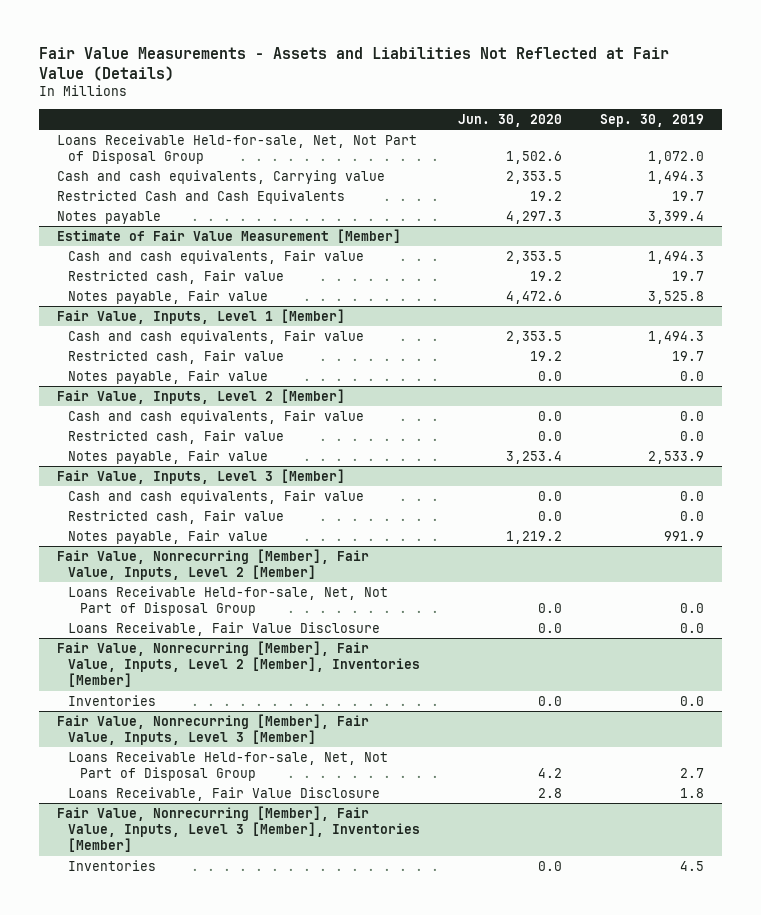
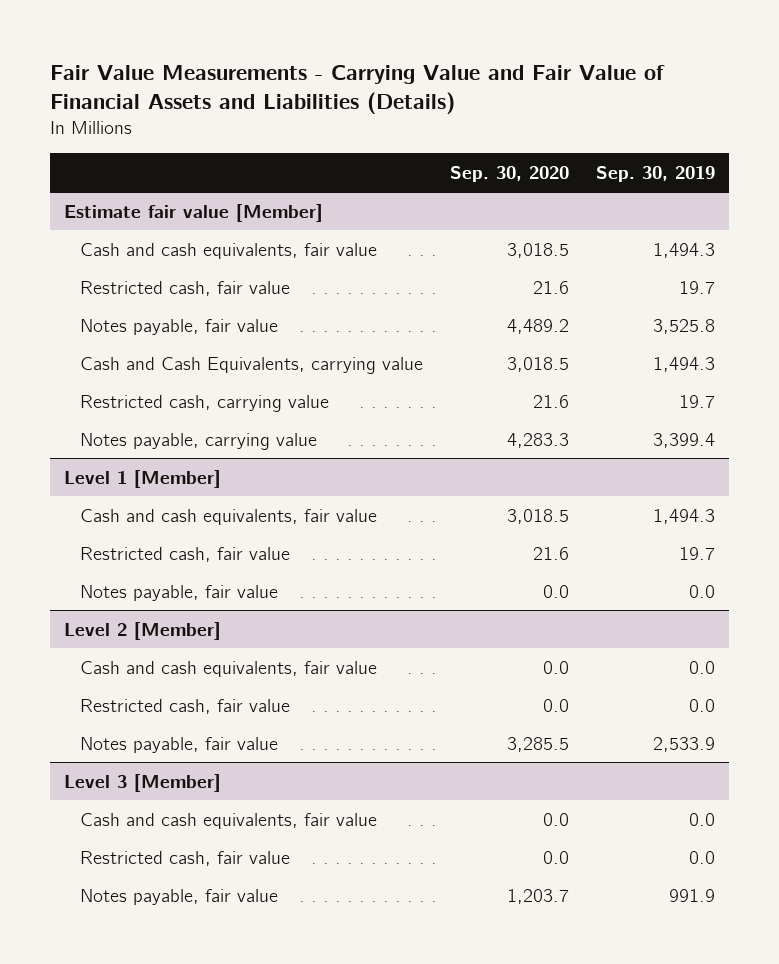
- Fair Value Measurements - Assets and Liabilities Not Reflected at Fair Value (Details)
+ Fair Value Measurements - Carrying Value and Fair Value of Financial Assets and Liabilities (Details)
- | Jun. 30, 2020 | Sep. 30, 2019
+ | Sep. 30, 2020 | Sep. 30, 2019
- Loans Receivable Held-for-sale, Net, Not Part of Disposal Group | 1,502.6 | 1,072.0
- Cash and cash equivalents, Carrying value | 2,353.5 | 1,494.3
- Restricted Cash and Cash Equivalents | 19.2 | 19.7
- Notes payable | 4,297.3 | 3,399.4
- Estimate of Fair Value Measurement [Member]
- Cash and cash equivalents, Fair value | 2,353.5 | 1,494.3
- Restricted cash, Fair value | 19.2 | 19.7
- Notes payable, Fair value | 4,472.6 | 3,525.8
- Fair Value, Inputs, Level 1 [Member]
- Cash and cash equivalents, Fair value | 2,353.5 | 1,494.3
- Restricted cash, Fair value | 19.2 | 19.7
- Notes payable, Fair value | 0.0 | 0.0
- Fair Value, Inputs, Level 2 [Member]
- Cash and cash equivalents, Fair value | 0.0 | 0.0
- Restricted cash, Fair value | 0.0 | 0.0
- Notes payable, Fair value | 3,253.4 | 2,533.9
- Fair Value, Inputs, Level 3 [Member]
- Cash and cash equivalents, Fair value | 0.0 | 0.0
- Restricted cash, Fair value | 0.0 | 0.0
- Notes payable, Fair value | 1,219.2 | 991.9
- Fair Value, Nonrecurring [Member], Fair Value, Inputs, Level 2 [Member]
- Loans Receivable Held-for-sale, Net, Not Part of Disposal Group | 0.0 | 0.0
- Loans Receivable, Fair Value Disclosure | 0.0 | 0.0
- Fair Value, Nonrecurring [Member], Fair Value, Inputs, Level 2 [Member], Inventories [Member]
- Inventories | 0.0 | 0.0
- Fair Value, Nonrecurring [Member], Fair Value, Inputs, Level 3 [Member]
- Loans Receivable Held-for-sale, Net, Not Part of Disposal Group | 4.2 | 2.7
- Loans Receivable, Fair Value Disclosure | 2.8 | 1.8
- Fair Value, Nonrecurring [Member], Fair Value, Inputs, Level 3 [Member], Inventories [Member]
- Inventories | 0.0 | 4.5
+ Estimate fair value [Member]
+ Cash and cash equivalents, fair value | 3,018.5 | 1,494.3
+ Restricted cash, fair value | 21.6 | 19.7
+ Notes payable, fair value | 4,489.2 | 3,525.8
+ Cash and Cash Equivalents, carrying value | 3,018.5 | 1,494.3
+ Restricted cash, carrying value | 21.6 | 19.7
+ Notes payable, carrying value | 4,283.3 | 3,399.4
+ Level 1 [Member]
+ Cash and cash equivalents, fair value | 3,018.5 | 1,494.3
+ Restricted cash, fair value | 21.6 | 19.7
+ Notes payable, fair value | 0.0 | 0.0
+ Level 2 [Member]
+ Cash and cash equivalents, fair value | 0.0 | 0.0
+ Restricted cash, fair value | 0.0 | 0.0
+ Notes payable, fair value | 3,285.5 | 2,533.9
+ Level 3 [Member]
+ Cash and cash equivalents, fair value | 0.0 | 0.0
+ Restricted cash, fair value | 0.0 | 0.0
+ Notes payable, fair value | 1,203.7 | 991.9

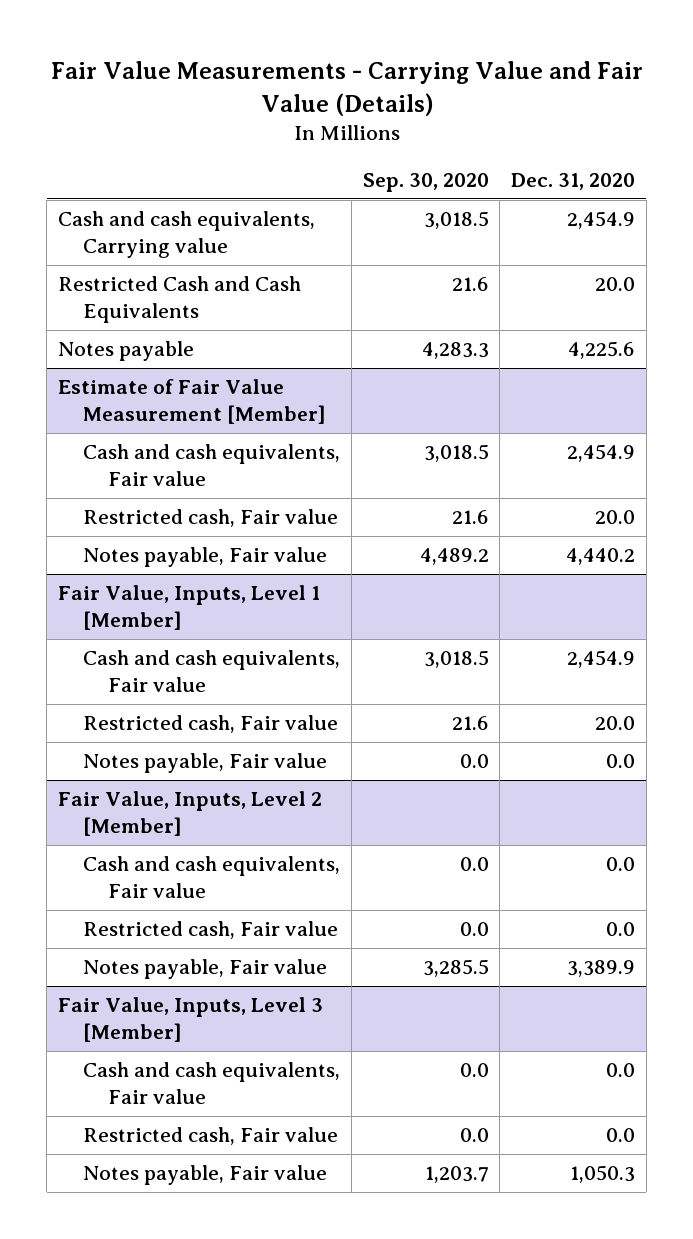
- Fair Value Measurements - Carrying Value and Fair Value of Financial Assets and Liabilities (Details)
+ Fair Value Measurements - Carrying Value and Fair Value (Details)
- | Sep. 30, 2020 | Sep. 30, 2019
+ | Sep. 30, 2020 | Dec. 31, 2020
- Estimate fair value [Member]
- Cash and cash equivalents, fair value | 3,018.5 | 1,494.3
- Restricted cash, fair value | 21.6 | 19.7
- Notes payable, fair value | 4,489.2 | 3,525.8
- Cash and Cash Equivalents, carrying value | 3,018.5 | 1,494.3
- Restricted cash, carrying value | 21.6 | 19.7
- Notes payable, carrying value | 4,283.3 | 3,399.4
- Level 1 [Member]
- Cash and cash equivalents, fair value | 3,018.5 | 1,494.3
- Restricted cash, fair value | 21.6 | 19.7
- Notes payable, fair value | 0.0 | 0.0
- Level 2 [Member]
- Cash and cash equivalents, fair value | 0.0 | 0.0
- Restricted cash, fair value | 0.0 | 0.0
- Notes payable, fair value | 3,285.5 | 2,533.9
- Level 3 [Member]
- Cash and cash equivalents, fair value | 0.0 | 0.0
- Restricted cash, fair value | 0.0 | 0.0
- Notes payable, fair value | 1,203.7 | 991.9
+ Cash and cash equivalents, Carrying value | 3,018.5 | 2,454.9
+ Restricted Cash and Cash Equivalents | 21.6 | 20.0
+ Notes payable | 4,283.3 | 4,225.6
+ Estimate of Fair Value Measurement [Member]
+ Cash and cash equivalents, Fair value | 3,018.5 | 2,454.9
+ Restricted cash, Fair value | 21.6 | 20.0
+ Notes payable, Fair value | 4,489.2 | 4,440.2
+ Fair Value, Inputs, Level 1 [Member]
+ Cash and cash equivalents, Fair value | 3,018.5 | 2,454.9
+ Restricted cash, Fair value | 21.6 | 20.0
+ Notes payable, Fair value | 0.0 | 0.0
+ Fair Value, Inputs, Level 2 [Member]
+ Cash and cash equivalents, Fair value | 0.0 | 0.0
+ Restricted cash, Fair value | 0.0 | 0.0
+ Notes payable, Fair value | 3,285.5 | 3,389.9
+ Fair Value, Inputs, Level 3 [Member]
+ Cash and cash equivalents, Fair value | 0.0 | 0.0
+ Restricted cash, Fair value | 0.0 | 0.0
+ Notes payable, Fair value | 1,203.7 | 1,050.3

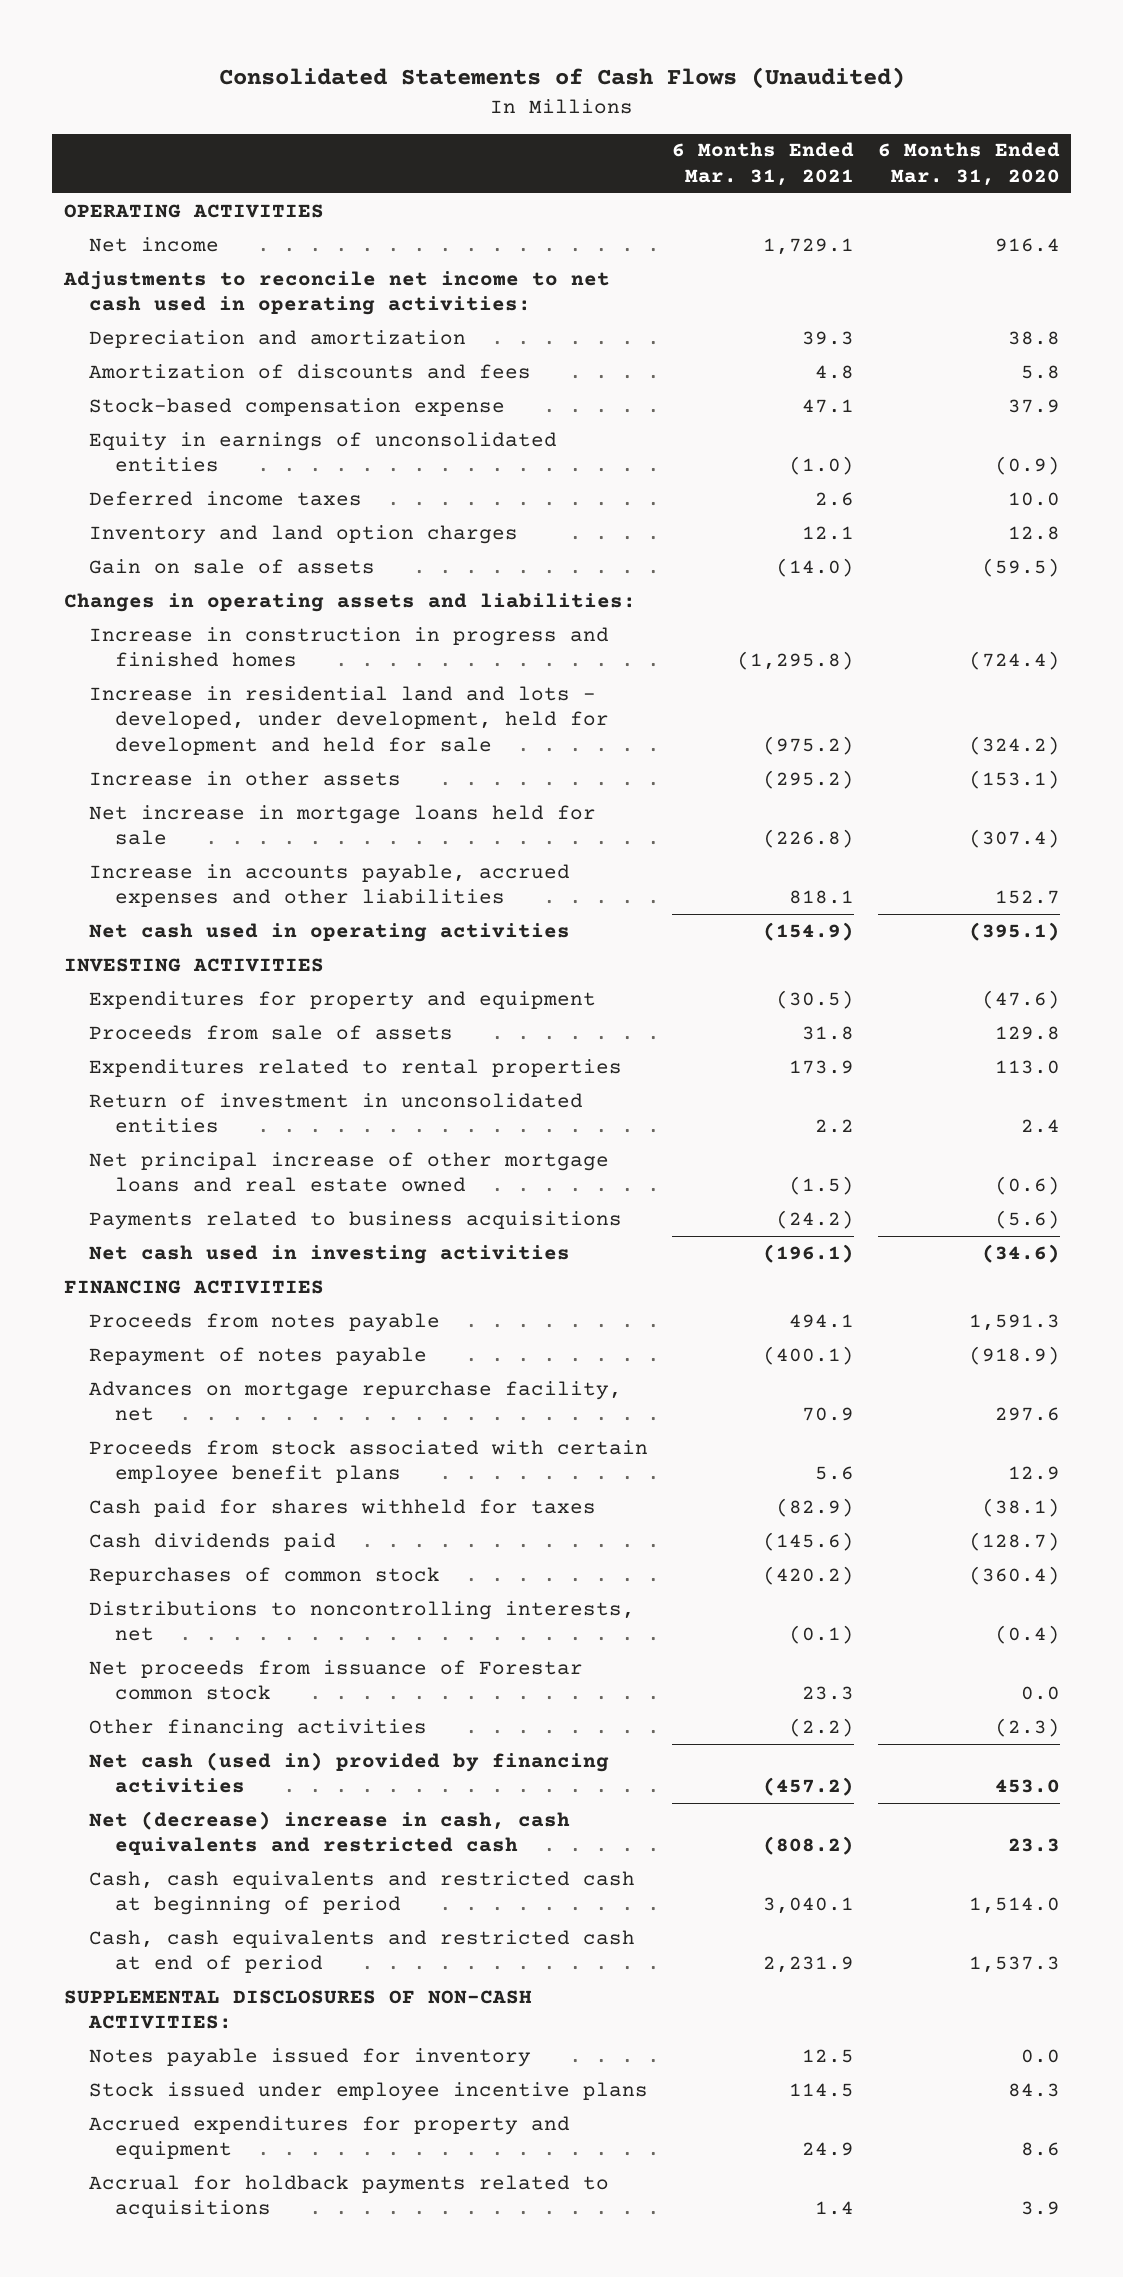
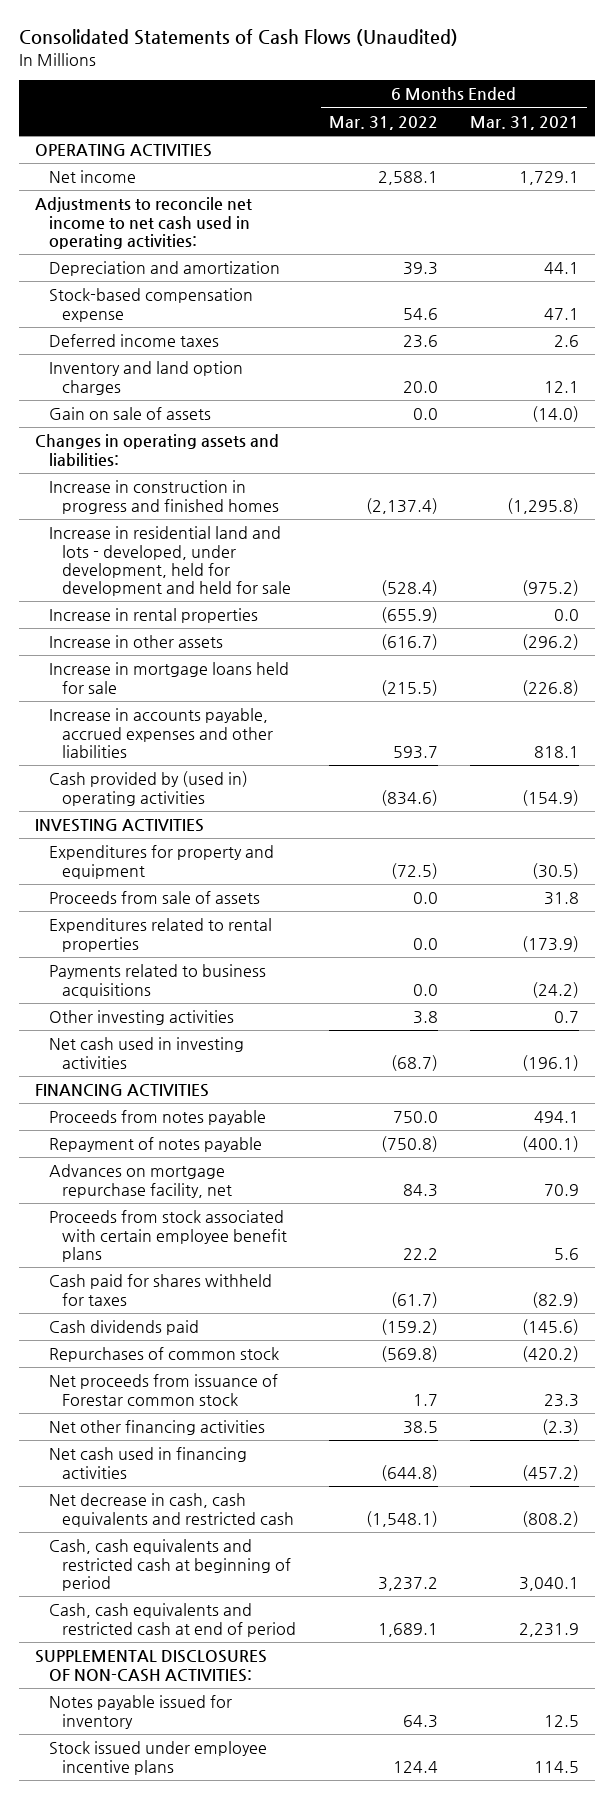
- | 6 Months Ended Mar. 31, 2021 | 6 Months Ended Mar. 31, 2020
+ | 6 Months Ended Mar. 31, 2022 | 6 Months Ended Mar. 31, 2021
- Depreciation and amortization | 39.3 | 38.8
- Amortization of discounts and fees | 4.8 | 5.8
+ Depreciation and amortization | 39.3 | 44.1
- Equity in earnings of unconsolidated entities | (1.0) | (0.9)
- Increase in other assets | (295.2) | (153.1)
- Net increase in mortgage loans held for sale | (226.8) | (307.4)
+ Increase in rental properties | (655.9) | 0.0
+ Increase in other assets | (616.7) | (296.2)
+ Increase in mortgage loans held for sale | (215.5) | (226.8)
- Net cash used in operating activities | (154.9) | (395.1)
+ Cash provided by (used in) operating activities | (834.6) | (154.9)
- Expenditures related to rental properties | 173.9 | 113.0
- Return of investment in unconsolidated entities | 2.2 | 2.4
- Net principal increase of other mortgage loans and real estate owned | (1.5) | (0.6)
+ Expenditures related to rental properties | 0.0 | (173.9)
+ Other investing activities | 3.8 | 0.7
- Distributions to noncontrolling interests, net | (0.1) | (0.4)
- Other financing activities | (2.2) | (2.3)
- Net cash (used in) provided by financing activities | (457.2) | 453.0
- Net (decrease) increase in cash, cash equivalents and restricted cash | (808.2) | 23.3
+ Net other financing activities | 38.5 | (2.3)
+ Net cash used in financing activities | (644.8) | (457.2)
+ Net decrease in cash, cash equivalents and restricted cash | (1,548.1) | (808.2)
- Accrued expenditures for property and equipment | 24.9 | 8.6
- Accrual for holdback payments related to acquisitions | 1.4 | 3.9

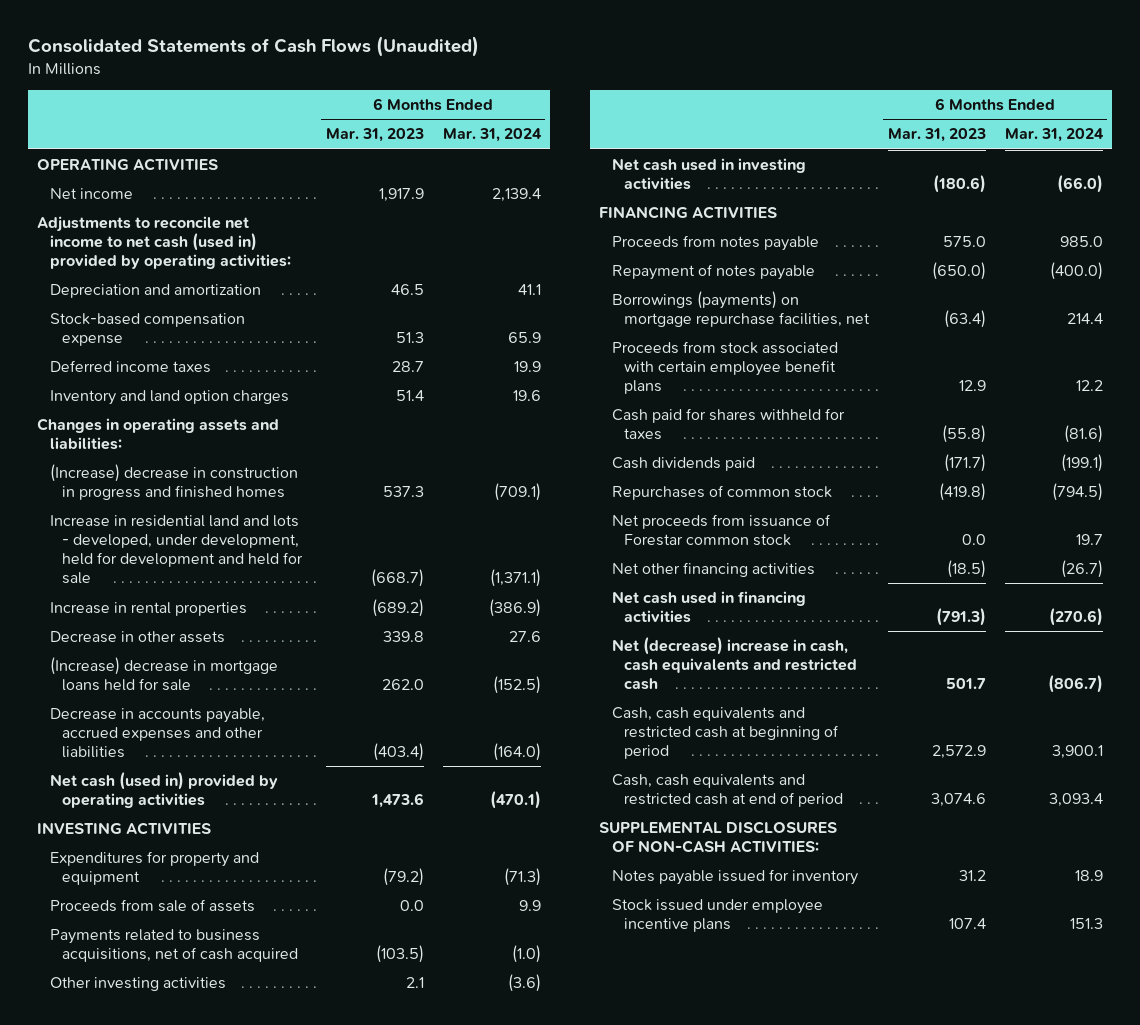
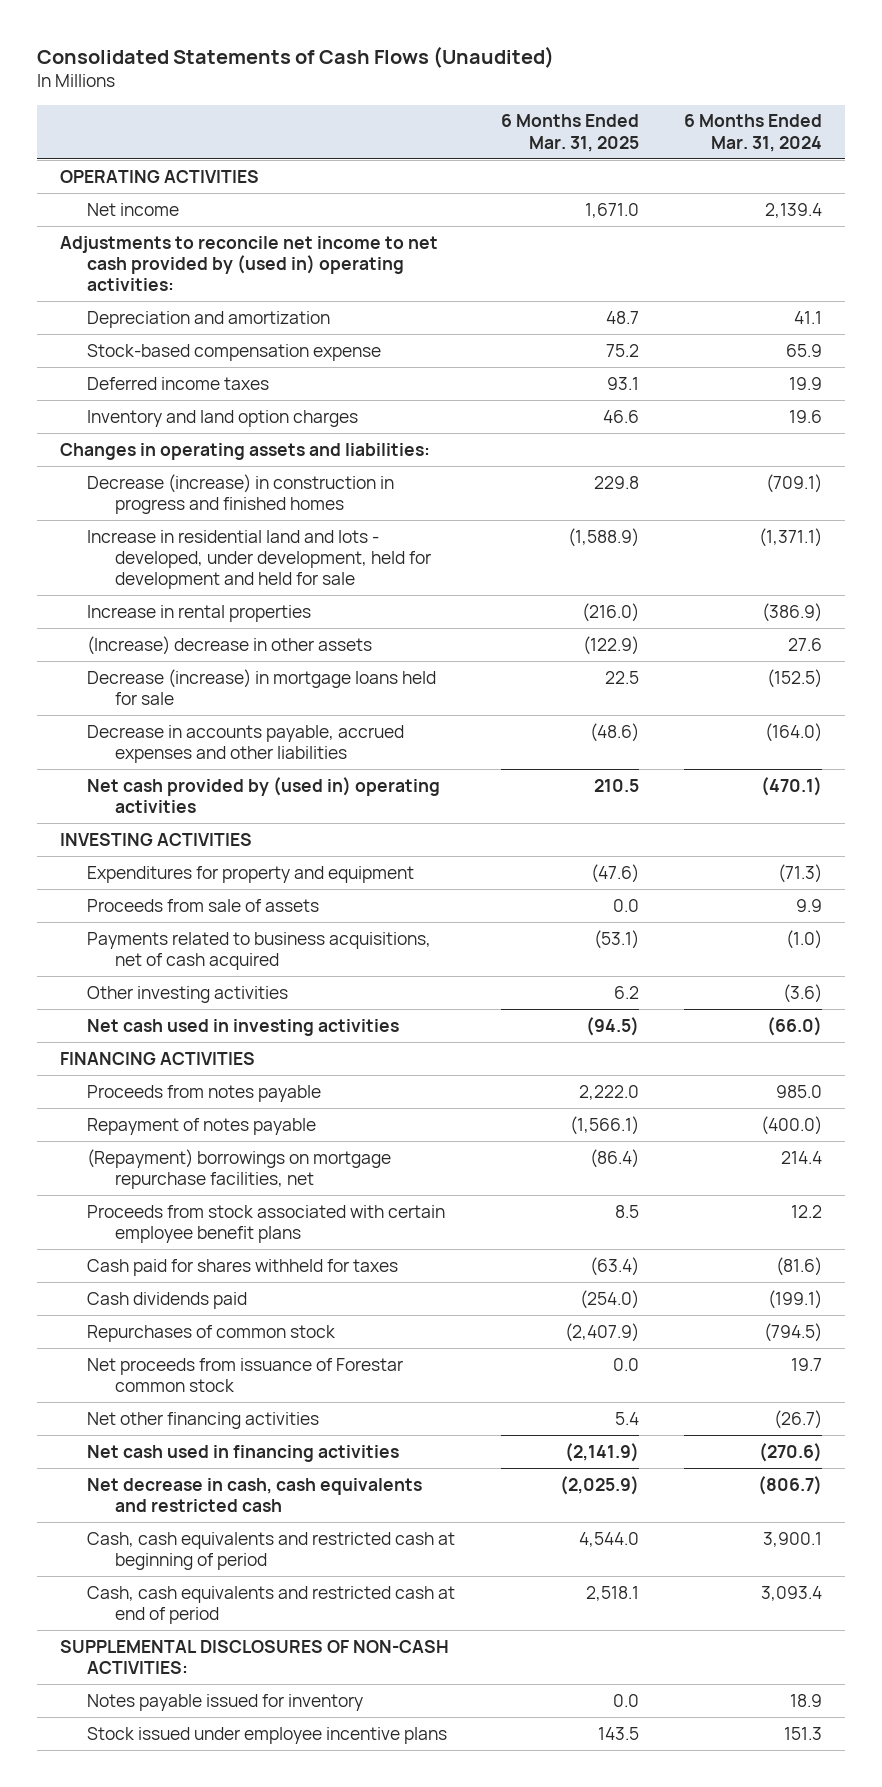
- | 6 Months Ended Mar. 31, 2023 | 6 Months Ended Mar. 31, 2024
+ | 6 Months Ended Mar. 31, 2025 | 6 Months Ended Mar. 31, 2024
- Adjustments to reconcile net income to net cash (used in) provided by operating activities:
+ Adjustments to reconcile net income to net cash provided by (used in) operating activities:
- (Increase) decrease in construction in progress and finished homes | 537.3 | (709.1)
+ Decrease (increase) in construction in progress and finished homes | 229.8 | (709.1)
- Decrease in other assets | 339.8 | 27.6
- (Increase) decrease in mortgage loans held for sale | 262.0 | (152.5)
+ (Increase) decrease in other assets | (122.9) | 27.6
+ Decrease (increase) in mortgage loans held for sale | 22.5 | (152.5)
- Net cash (used in) provided by operating activities | 1,473.6 | (470.1)
+ Net cash provided by (used in) operating activities | 210.5 | (470.1)
- Borrowings (payments) on mortgage repurchase facilities, net | (63.4) | 214.4
+ (Repayment) borrowings on mortgage repurchase facilities, net | (86.4) | 214.4
- Net (decrease) increase in cash, cash equivalents and restricted cash | 501.7 | (806.7)
+ Net decrease in cash, cash equivalents and restricted cash | (2,025.9) | (806.7)

